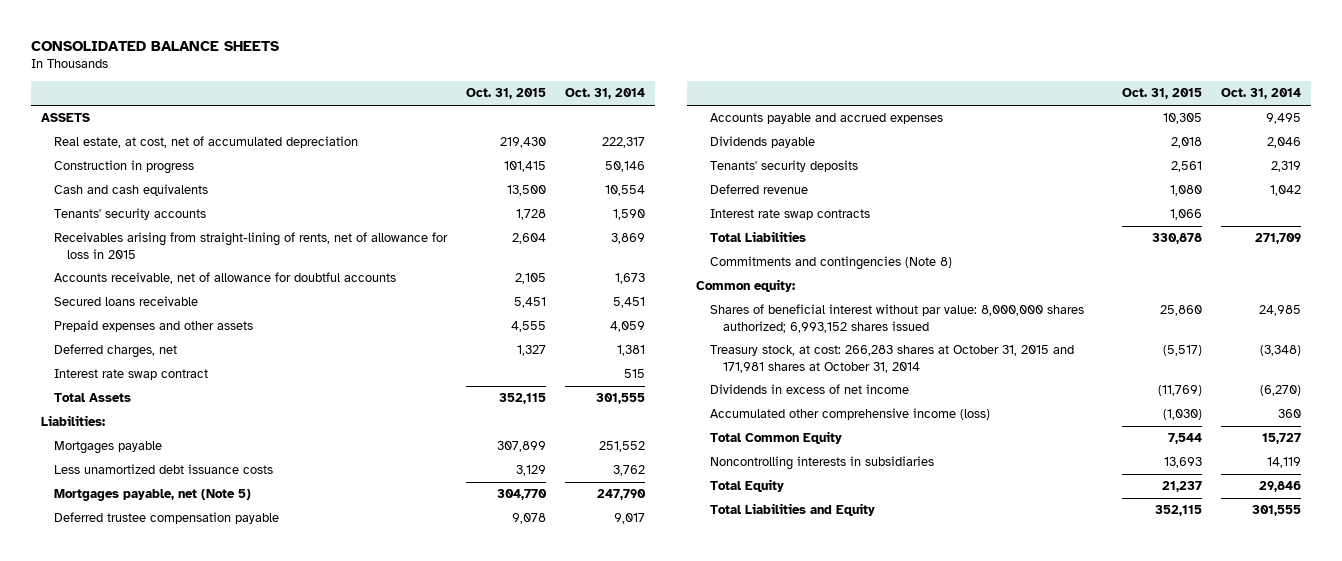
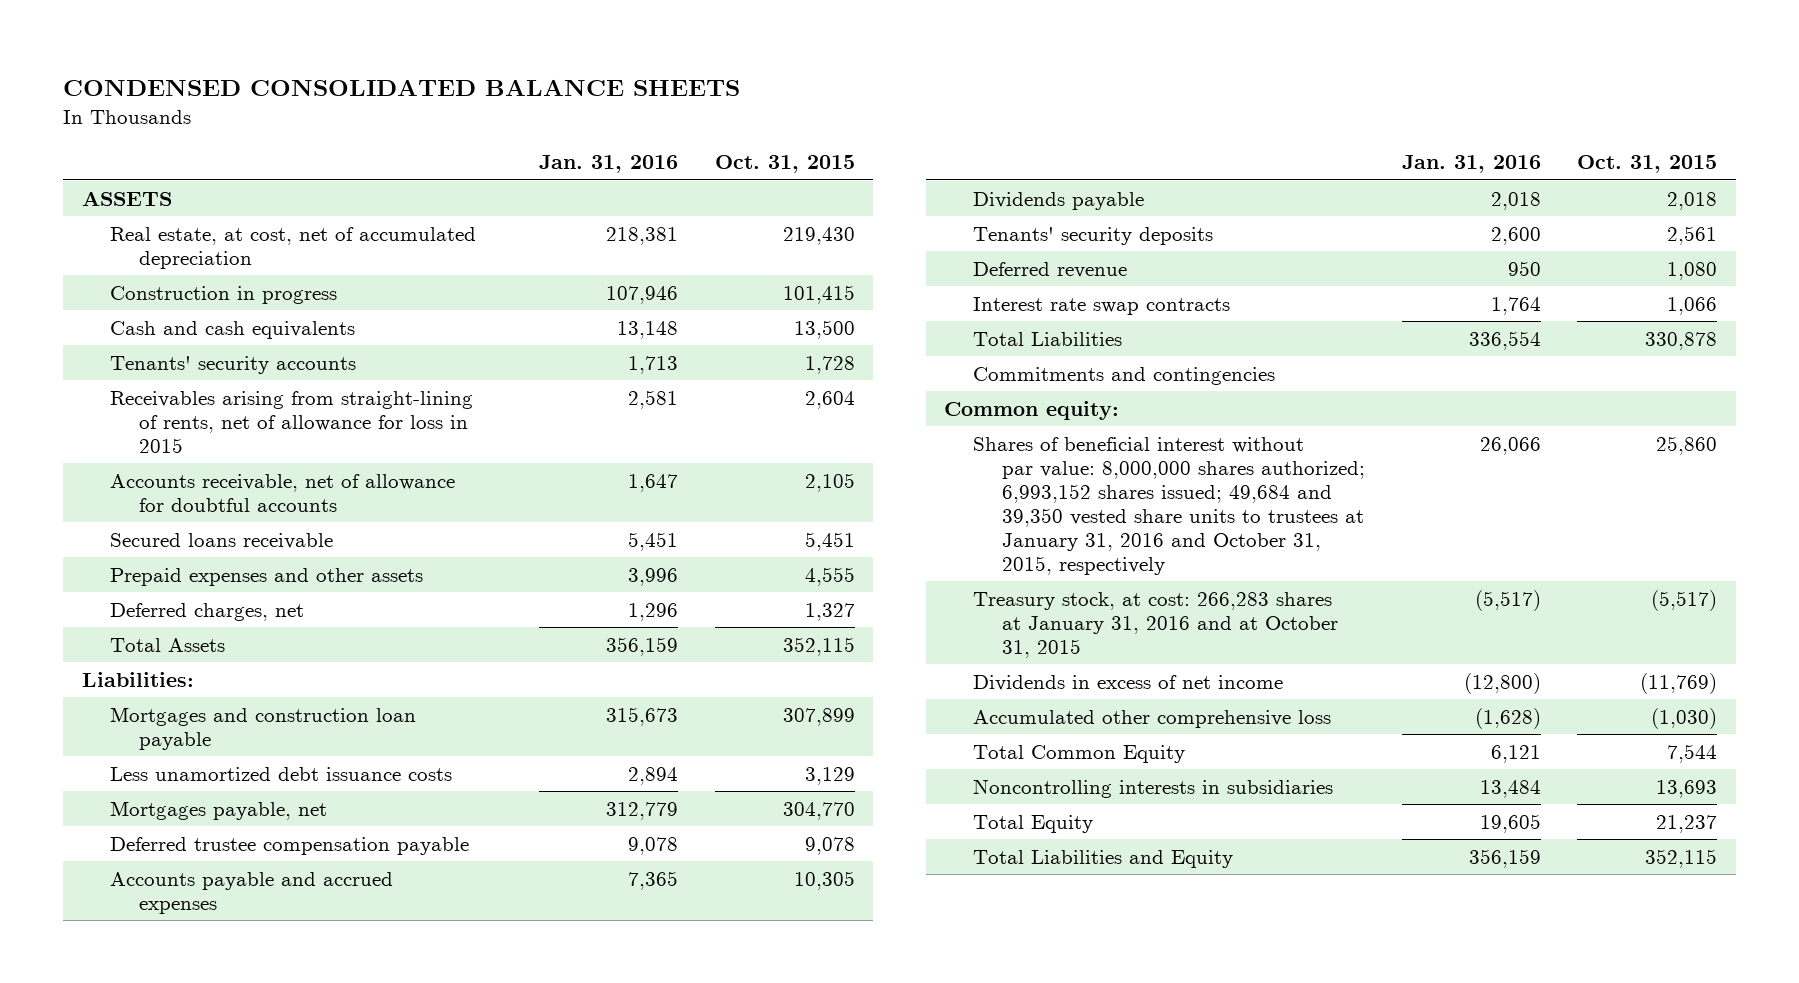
- CONSOLIDATED BALANCE SHEETS
+ CONDENSED CONSOLIDATED BALANCE SHEETS
- | Oct. 31, 2015 | Oct. 31, 2014
+ | Jan. 31, 2016 | Oct. 31, 2015
- Interest rate swap contract | | 515
- Mortgages payable | 307,899 | 251,552
+ Mortgages and construction loan payable | 315,673 | 307,899
- Mortgages payable, net (Note 5) | 304,770 | 247,790
+ Mortgages payable, net | 312,779 | 304,770
- Commitments and contingencies (Note 8)
+ Commitments and contingencies
- Shares of beneficial interest without par value: 8,000,000 shares authorized; 6,993,152 shares issued | 25,860 | 24,985
- Treasury stock, at cost: 266,283 shares at October 31, 2015 and 171,981 shares at October 31, 2014 | (5,517) | (3,348)
+ Shares of beneficial interest without par value: 8,000,000 shares authorized; 6,993,152 shares issued; 49,684 and 39,350 vested share units to trustees at January 31, 2016 and October 31, 2015, respectively | 26,066 | 25,860
+ Treasury stock, at cost: 266,283 shares at January 31, 2016 and at October 31, 2015 | (5,517) | (5,517)
- Accumulated other comprehensive income (loss) | (1,030) | 360
+ Accumulated other comprehensive loss | (1,628) | (1,030)

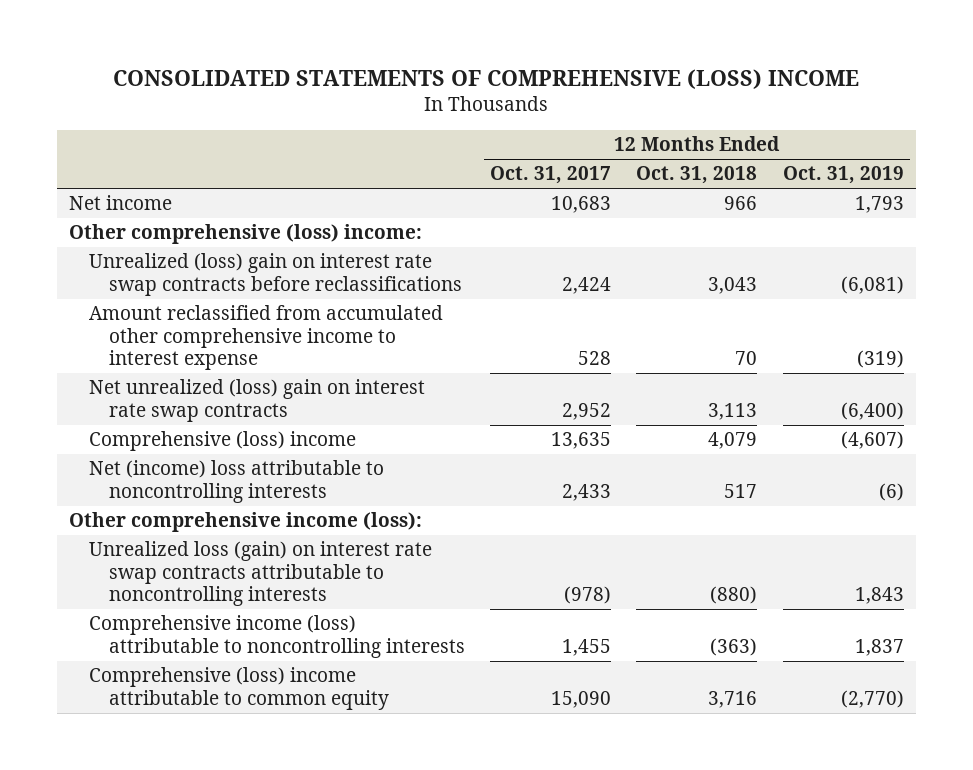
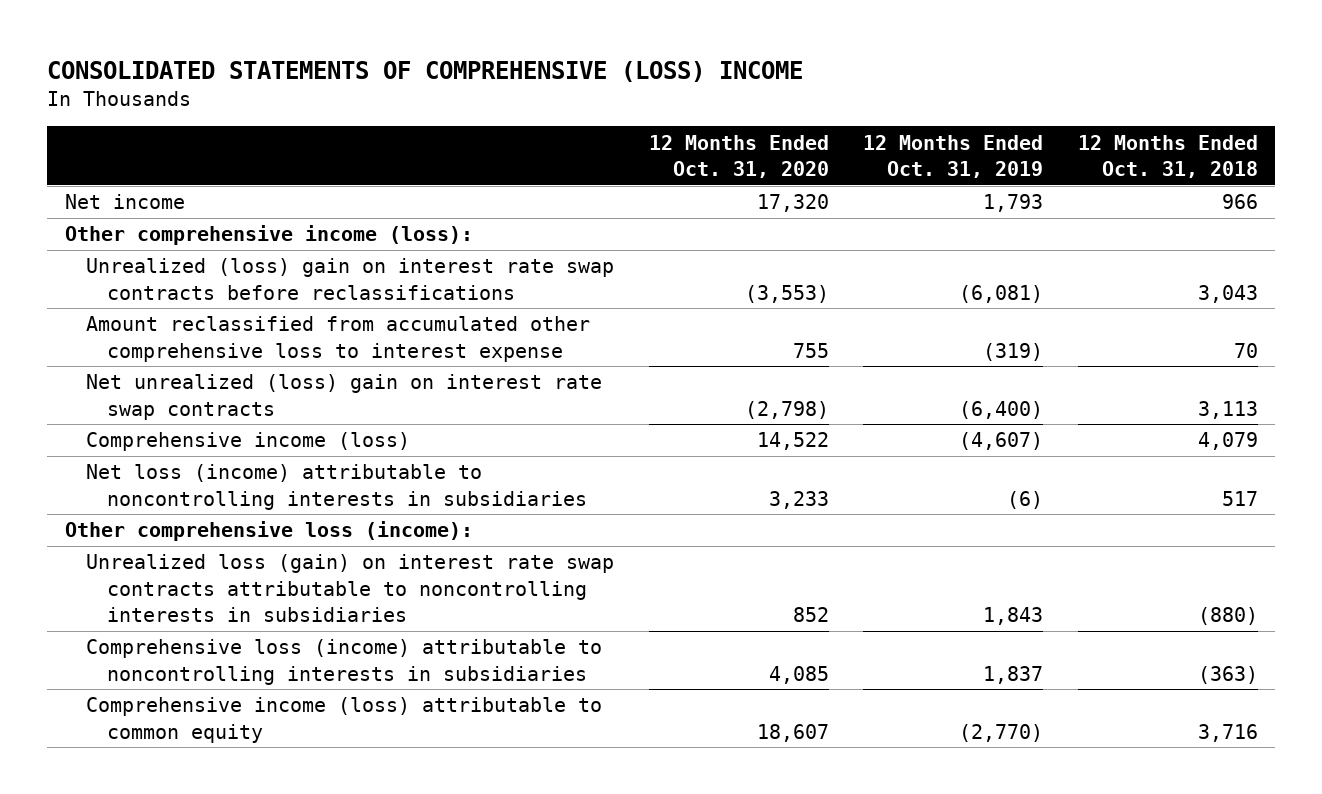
- | 12 Months Ended Oct. 31, 2017 | 12 Months Ended Oct. 31, 2018 | 12 Months Ended Oct. 31, 2019
+ | 12 Months Ended Oct. 31, 2020 | 12 Months Ended Oct. 31, 2019 | 12 Months Ended Oct. 31, 2018
- Other comprehensive (loss) income:
moved up: Other comprehensive income (loss):
- Amount reclassified from accumulated other comprehensive income to interest expense | 528 | 70 | (319)
+ Amount reclassified from accumulated other comprehensive loss to interest expense | 755 | (319) | 70
- Comprehensive (loss) income | 13,635 | 4,079 | (4,607)
- Net (income) loss attributable to noncontrolling interests | 2,433 | 517 | (6)
- Unrealized loss (gain) on interest rate swap contracts attributable to noncontrolling interests | (978) | (880) | 1,843
- Comprehensive income (loss) attributable to noncontrolling interests | 1,455 | (363) | 1,837
- Comprehensive (loss) income attributable to common equity | 15,090 | 3,716 | (2,770)
+ Comprehensive income (loss) | 14,522 | (4,607) | 4,079
+ Net loss (income) attributable to noncontrolling interests in subsidiaries | 3,233 | (6) | 517
+ Other comprehensive loss (income):
+ Unrealized loss (gain) on interest rate swap contracts attributable to noncontrolling interests in subsidiaries | 852 | 1,843 | (880)
+ Comprehensive loss (income) attributable to noncontrolling interests in subsidiaries | 4,085 | 1,837 | (363)
+ Comprehensive income (loss) attributable to common equity | 18,607 | (2,770) | 3,716

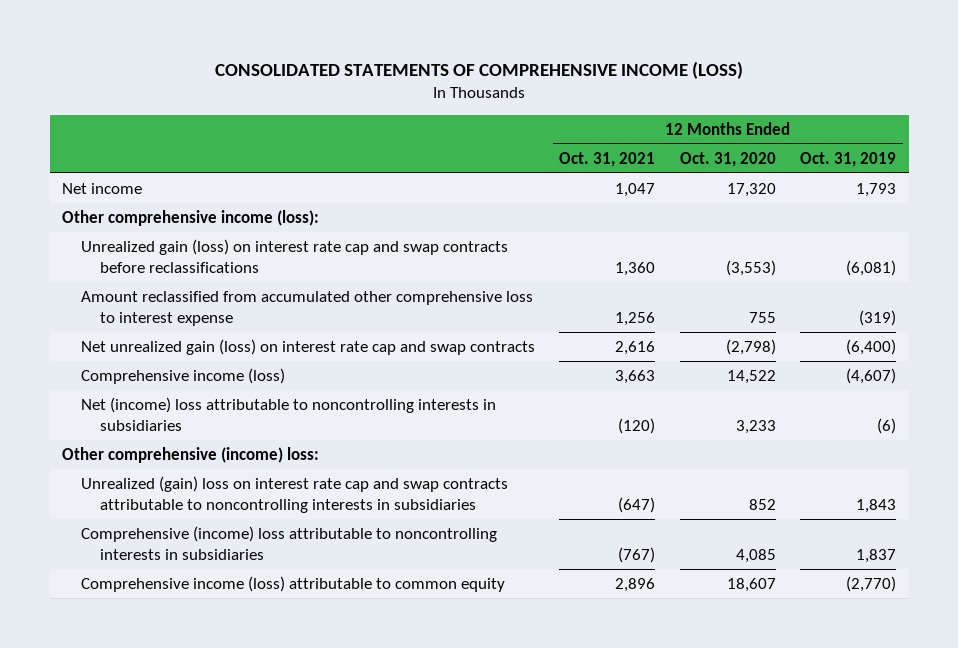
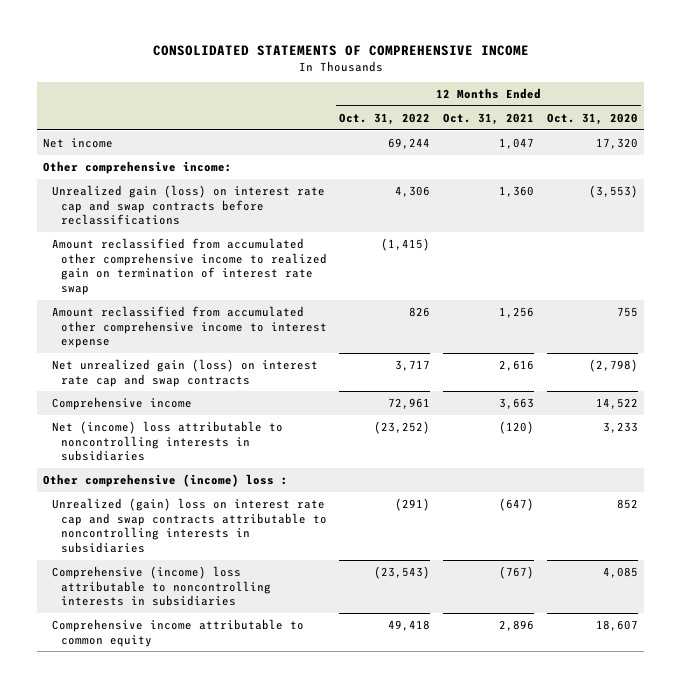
- CONSOLIDATED STATEMENTS OF COMPREHENSIVE INCOME (LOSS)
+ CONSOLIDATED STATEMENTS OF COMPREHENSIVE INCOME
- | 12 Months Ended Oct. 31, 2021 | 12 Months Ended Oct. 31, 2020 | 12 Months Ended Oct. 31, 2019
+ | 12 Months Ended Oct. 31, 2022 | 12 Months Ended Oct. 31, 2021 | 12 Months Ended Oct. 31, 2020
- Other comprehensive income (loss):
+ Other comprehensive income:
- Amount reclassified from accumulated other comprehensive loss to interest expense | 1,256 | 755 | (319)
+ Amount reclassified from accumulated other comprehensive income to realized gain on termination of interest rate swap | (1,415) | |
+ Amount reclassified from accumulated other comprehensive income to interest expense | 826 | 1,256 | 755
- Comprehensive income (loss) | 3,663 | 14,522 | (4,607)
+ Comprehensive income | 72,961 | 3,663 | 14,522
- Other comprehensive (income) loss:
+ Other comprehensive (income) loss :
- Comprehensive income (loss) attributable to common equity | 2,896 | 18,607 | (2,770)
+ Comprehensive income attributable to common equity | 49,418 | 2,896 | 18,607

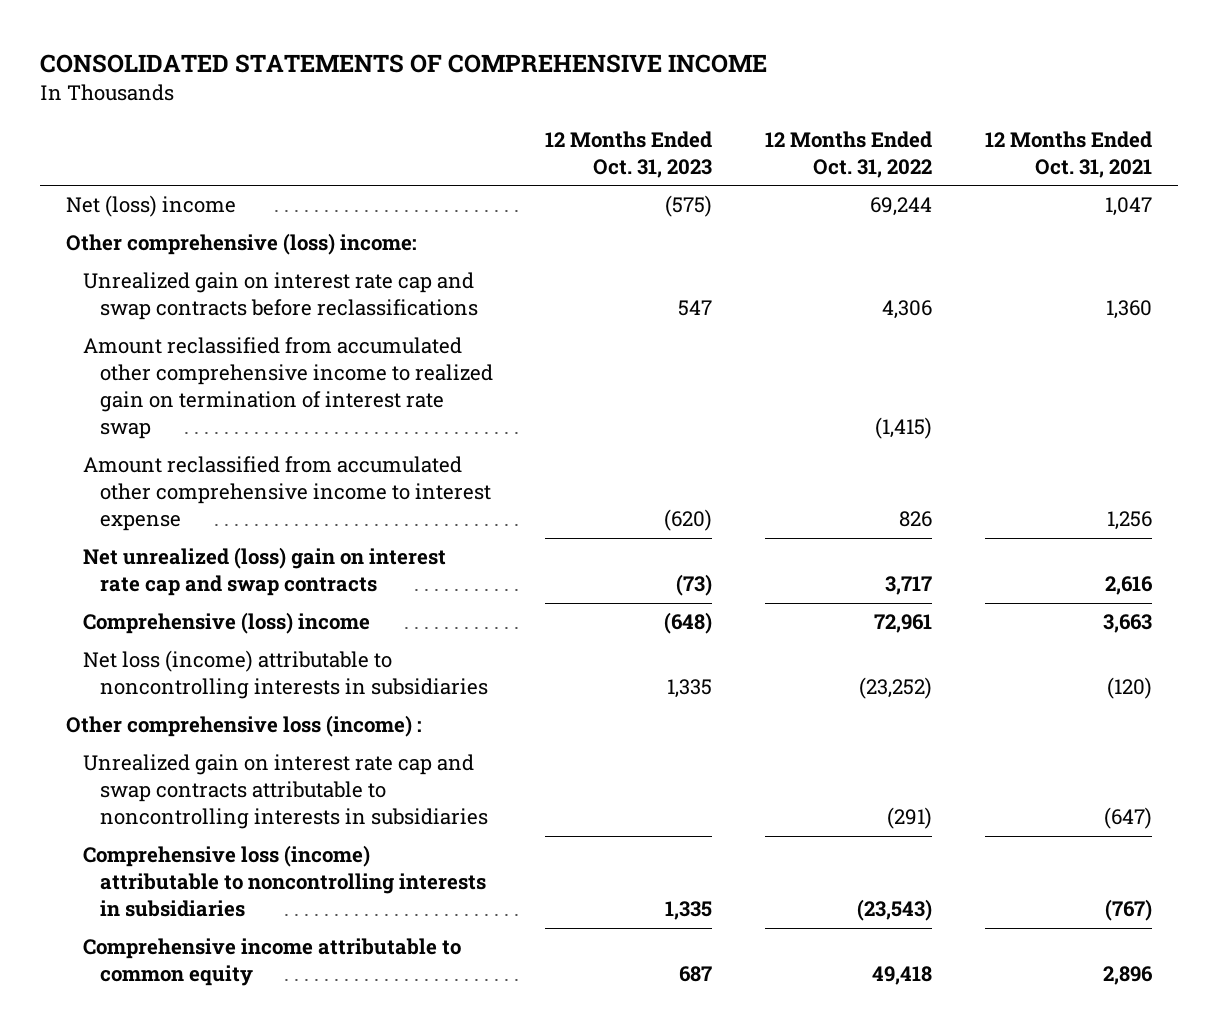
- | 12 Months Ended Oct. 31, 2022 | 12 Months Ended Oct. 31, 2021 | 12 Months Ended Oct. 31, 2020
+ | 12 Months Ended Oct. 31, 2023 | 12 Months Ended Oct. 31, 2022 | 12 Months Ended Oct. 31, 2021
- Net income | 69,244 | 1,047 | 17,320
- Other comprehensive income:
- Unrealized gain (loss) on interest rate cap and swap contracts before reclassifications | 4,306 | 1,360 | (3,553)
+ Net (loss) income | (575) | 69,244 | 1,047
+ Other comprehensive (loss) income:
+ Unrealized gain on interest rate cap and swap contracts before reclassifications | 547 | 4,306 | 1,360
- Net unrealized gain (loss) on interest rate cap and swap contracts | 3,717 | 2,616 | (2,798)
- Comprehensive income | 72,961 | 3,663 | 14,522
- Net (income) loss attributable to noncontrolling interests in subsidiaries | (23,252) | (120) | 3,233
- Other comprehensive (income) loss :
- Unrealized (gain) loss on interest rate cap and swap contracts attributable to noncontrolling interests in subsidiaries | (291) | (647) | 852
- Comprehensive (income) loss attributable to noncontrolling interests in subsidiaries | (23,543) | (767) | 4,085
+ Net unrealized (loss) gain on interest rate cap and swap contracts | (73) | 3,717 | 2,616
+ Comprehensive (loss) income | (648) | 72,961 | 3,663
+ Net loss (income) attributable to noncontrolling interests in subsidiaries | 1,335 | (23,252) | (120)
+ Other comprehensive loss (income) :
+ Unrealized gain on interest rate cap and swap contracts attributable to noncontrolling interests in subsidiaries | | (291) | (647)
+ Comprehensive loss (income) attributable to noncontrolling interests in subsidiaries | 1,335 | (23,543) | (767)

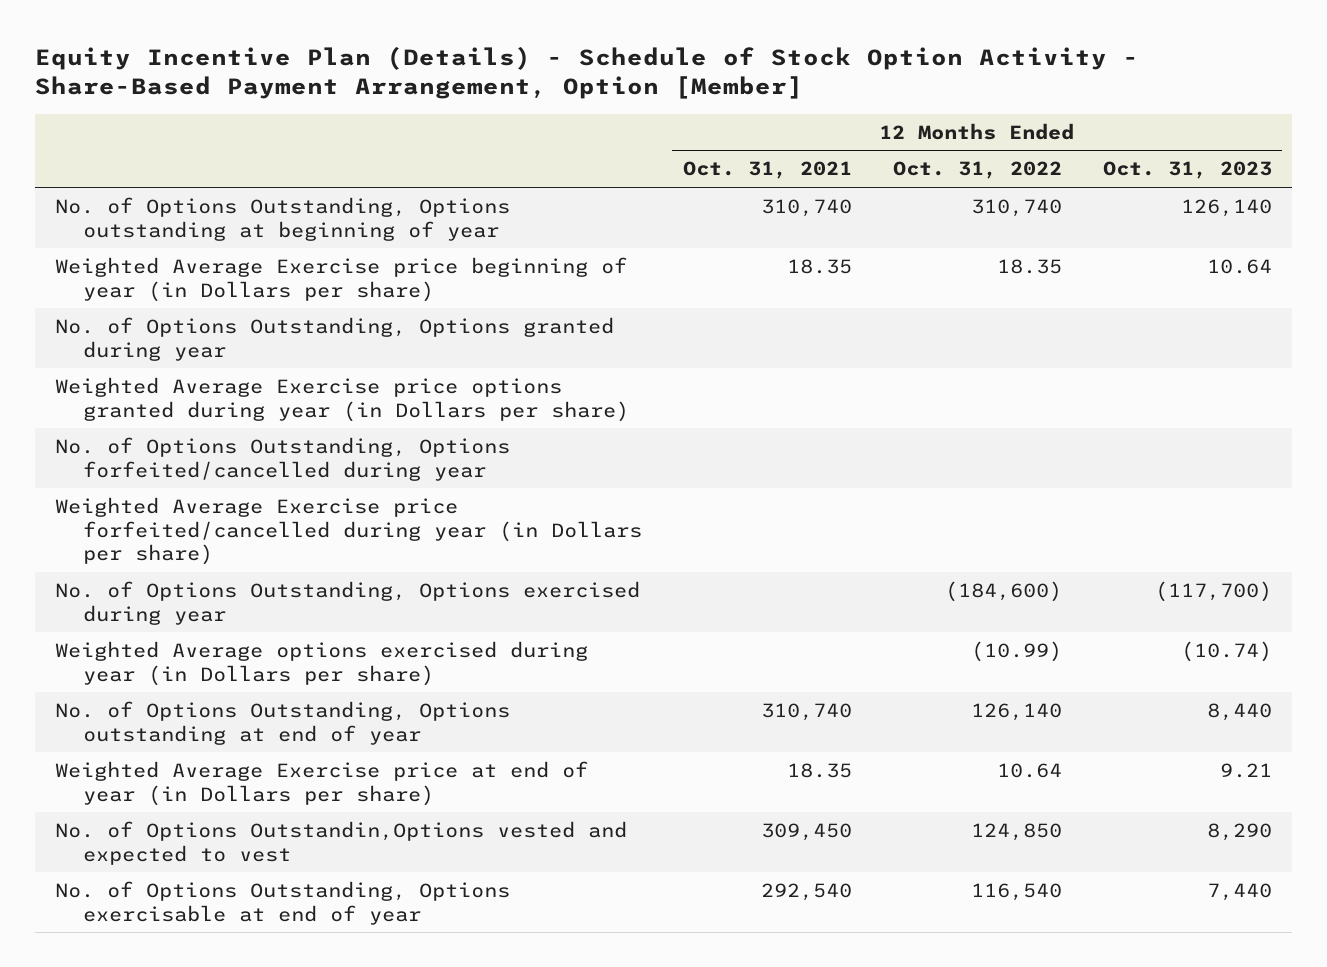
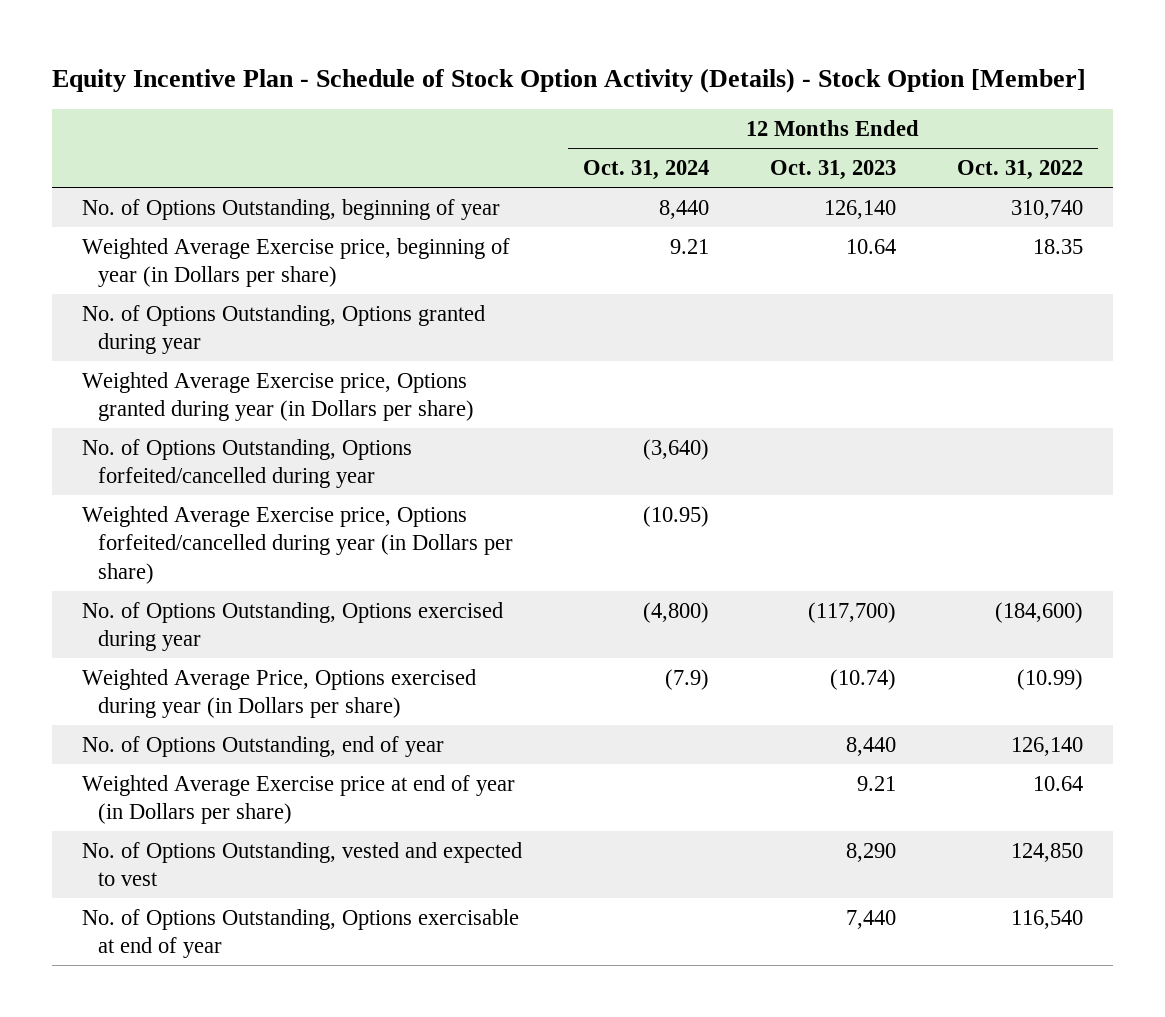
- Equity Incentive Plan (Details) - Schedule of Stock Option Activity - Share-Based Payment Arrangement, Option [Member]
+ Equity Incentive Plan - Schedule of Stock Option Activity (Details) - Stock Option [Member]
- | 12 Months Ended Oct. 31, 2021 | 12 Months Ended Oct. 31, 2022 | 12 Months Ended Oct. 31, 2023
+ | 12 Months Ended Oct. 31, 2024 | 12 Months Ended Oct. 31, 2023 | 12 Months Ended Oct. 31, 2022
- No. of Options Outstanding, Options outstanding at beginning of year | 310,740 | 310,740 | 126,140
- Weighted Average Exercise price beginning of year (in Dollars per share) | 18.35 | 18.35 | 10.64
+ No. of Options Outstanding, beginning of year | 8,440 | 126,140 | 310,740
+ Weighted Average Exercise price, beginning of year (in Dollars per share) | 9.21 | 10.64 | 18.35
- Weighted Average Exercise price options granted during year (in Dollars per share)
+ Weighted Average Exercise price, Options granted during year (in Dollars per share)
- Weighted Average Exercise price forfeited/cancelled during year (in Dollars per share)
+ Weighted Average Exercise price, Options forfeited/cancelled during year (in Dollars per share) | (10.95) | |
- Weighted Average options exercised during year (in Dollars per share) | | (10.99) | (10.74)
- No. of Options Outstanding, Options outstanding at end of year | 310,740 | 126,140 | 8,440
+ Weighted Average Price, Options exercised during year (in Dollars per share) | (7.9) | (10.74) | (10.99)
+ No. of Options Outstanding, end of year | | 8,440 | 126,140
- No. of Options Outstandin,Options vested and expected to vest | 309,450 | 124,850 | 8,290
+ No. of Options Outstanding, vested and expected to vest | | 8,290 | 124,850

